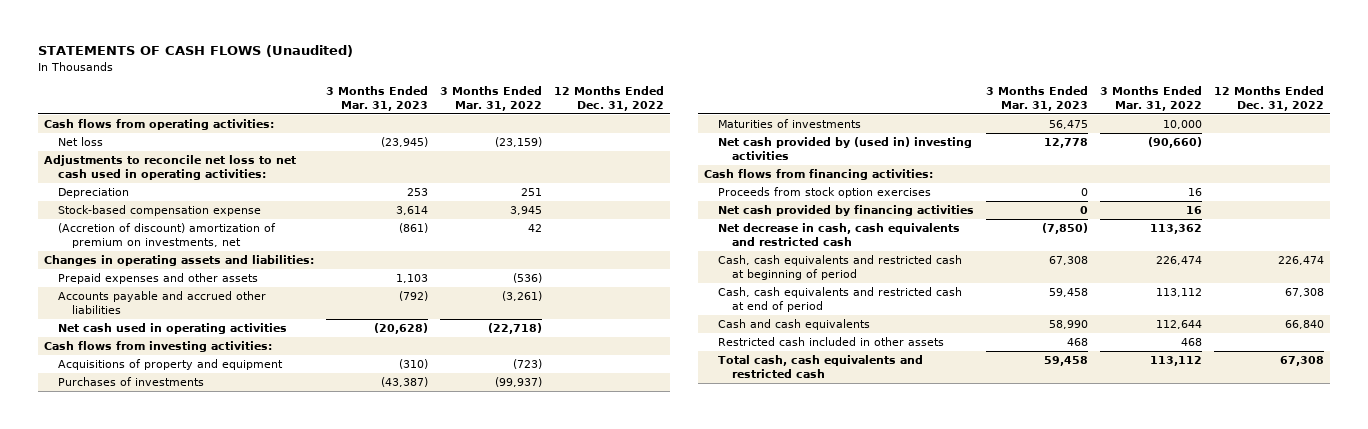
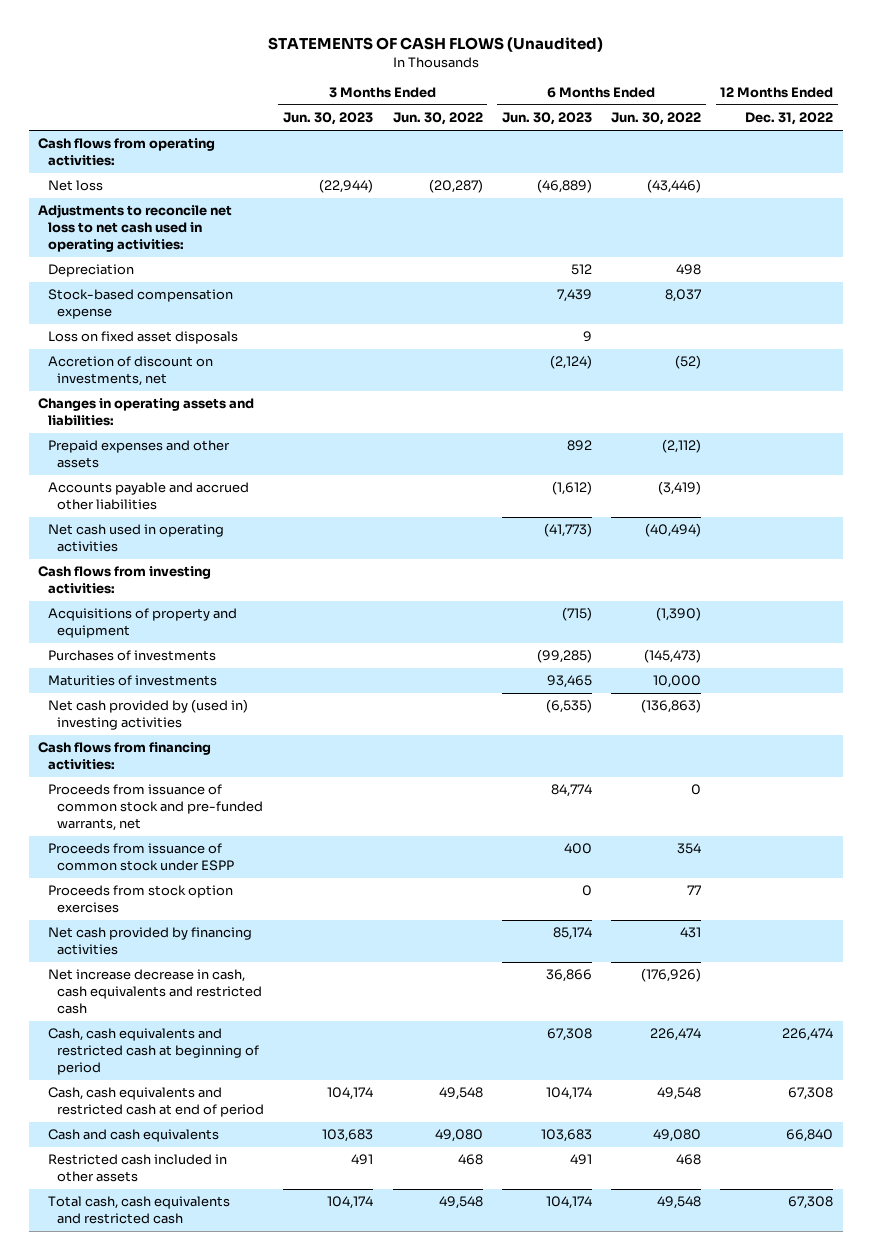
- | 3 Months Ended Mar. 31, 2023 | 3 Months Ended Mar. 31, 2022 | 12 Months Ended Dec. 31, 2022
+ | 3 Months Ended Jun. 30, 2023 | 3 Months Ended Jun. 30, 2022 | 6 Months Ended Jun. 30, 2023 | 6 Months Ended Jun. 30, 2022 | 12 Months Ended Dec. 31, 2022
- (Accretion of discount) amortization of premium on investments, net | (861) | 42 |
+ Loss on fixed asset disposals | | | 9 | |
+ Accretion of discount on investments, net | | | (2,124) | (52) |
+ Proceeds from issuance of common stock and pre-funded warrants, net | | | 84,774 | 0 |
+ Proceeds from issuance of common stock under ESPP | | | 400 | 354 |
- Net decrease in cash, cash equivalents and restricted cash | (7,850) | 113,362 |
+ Net increase decrease in cash, cash equivalents and restricted cash | | | 36,866 | (176,926) |

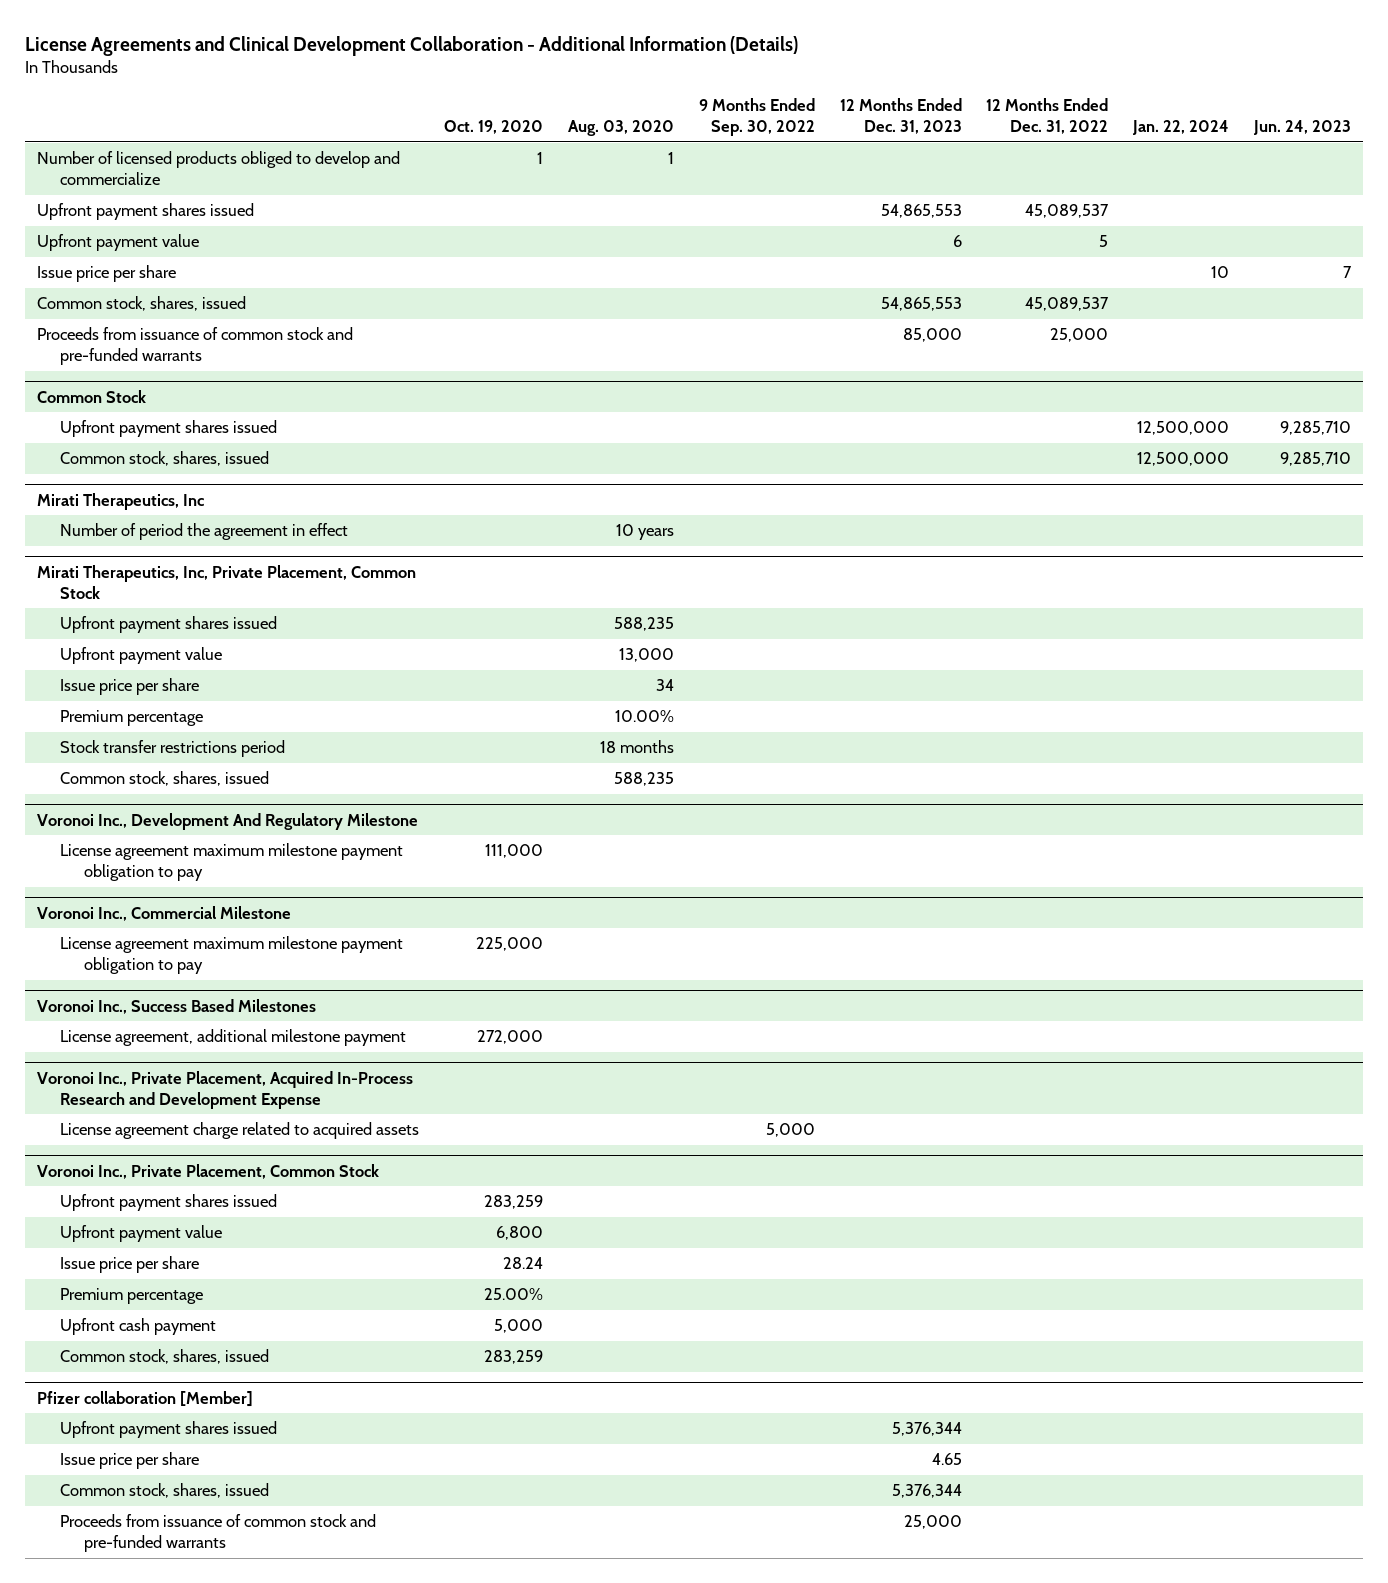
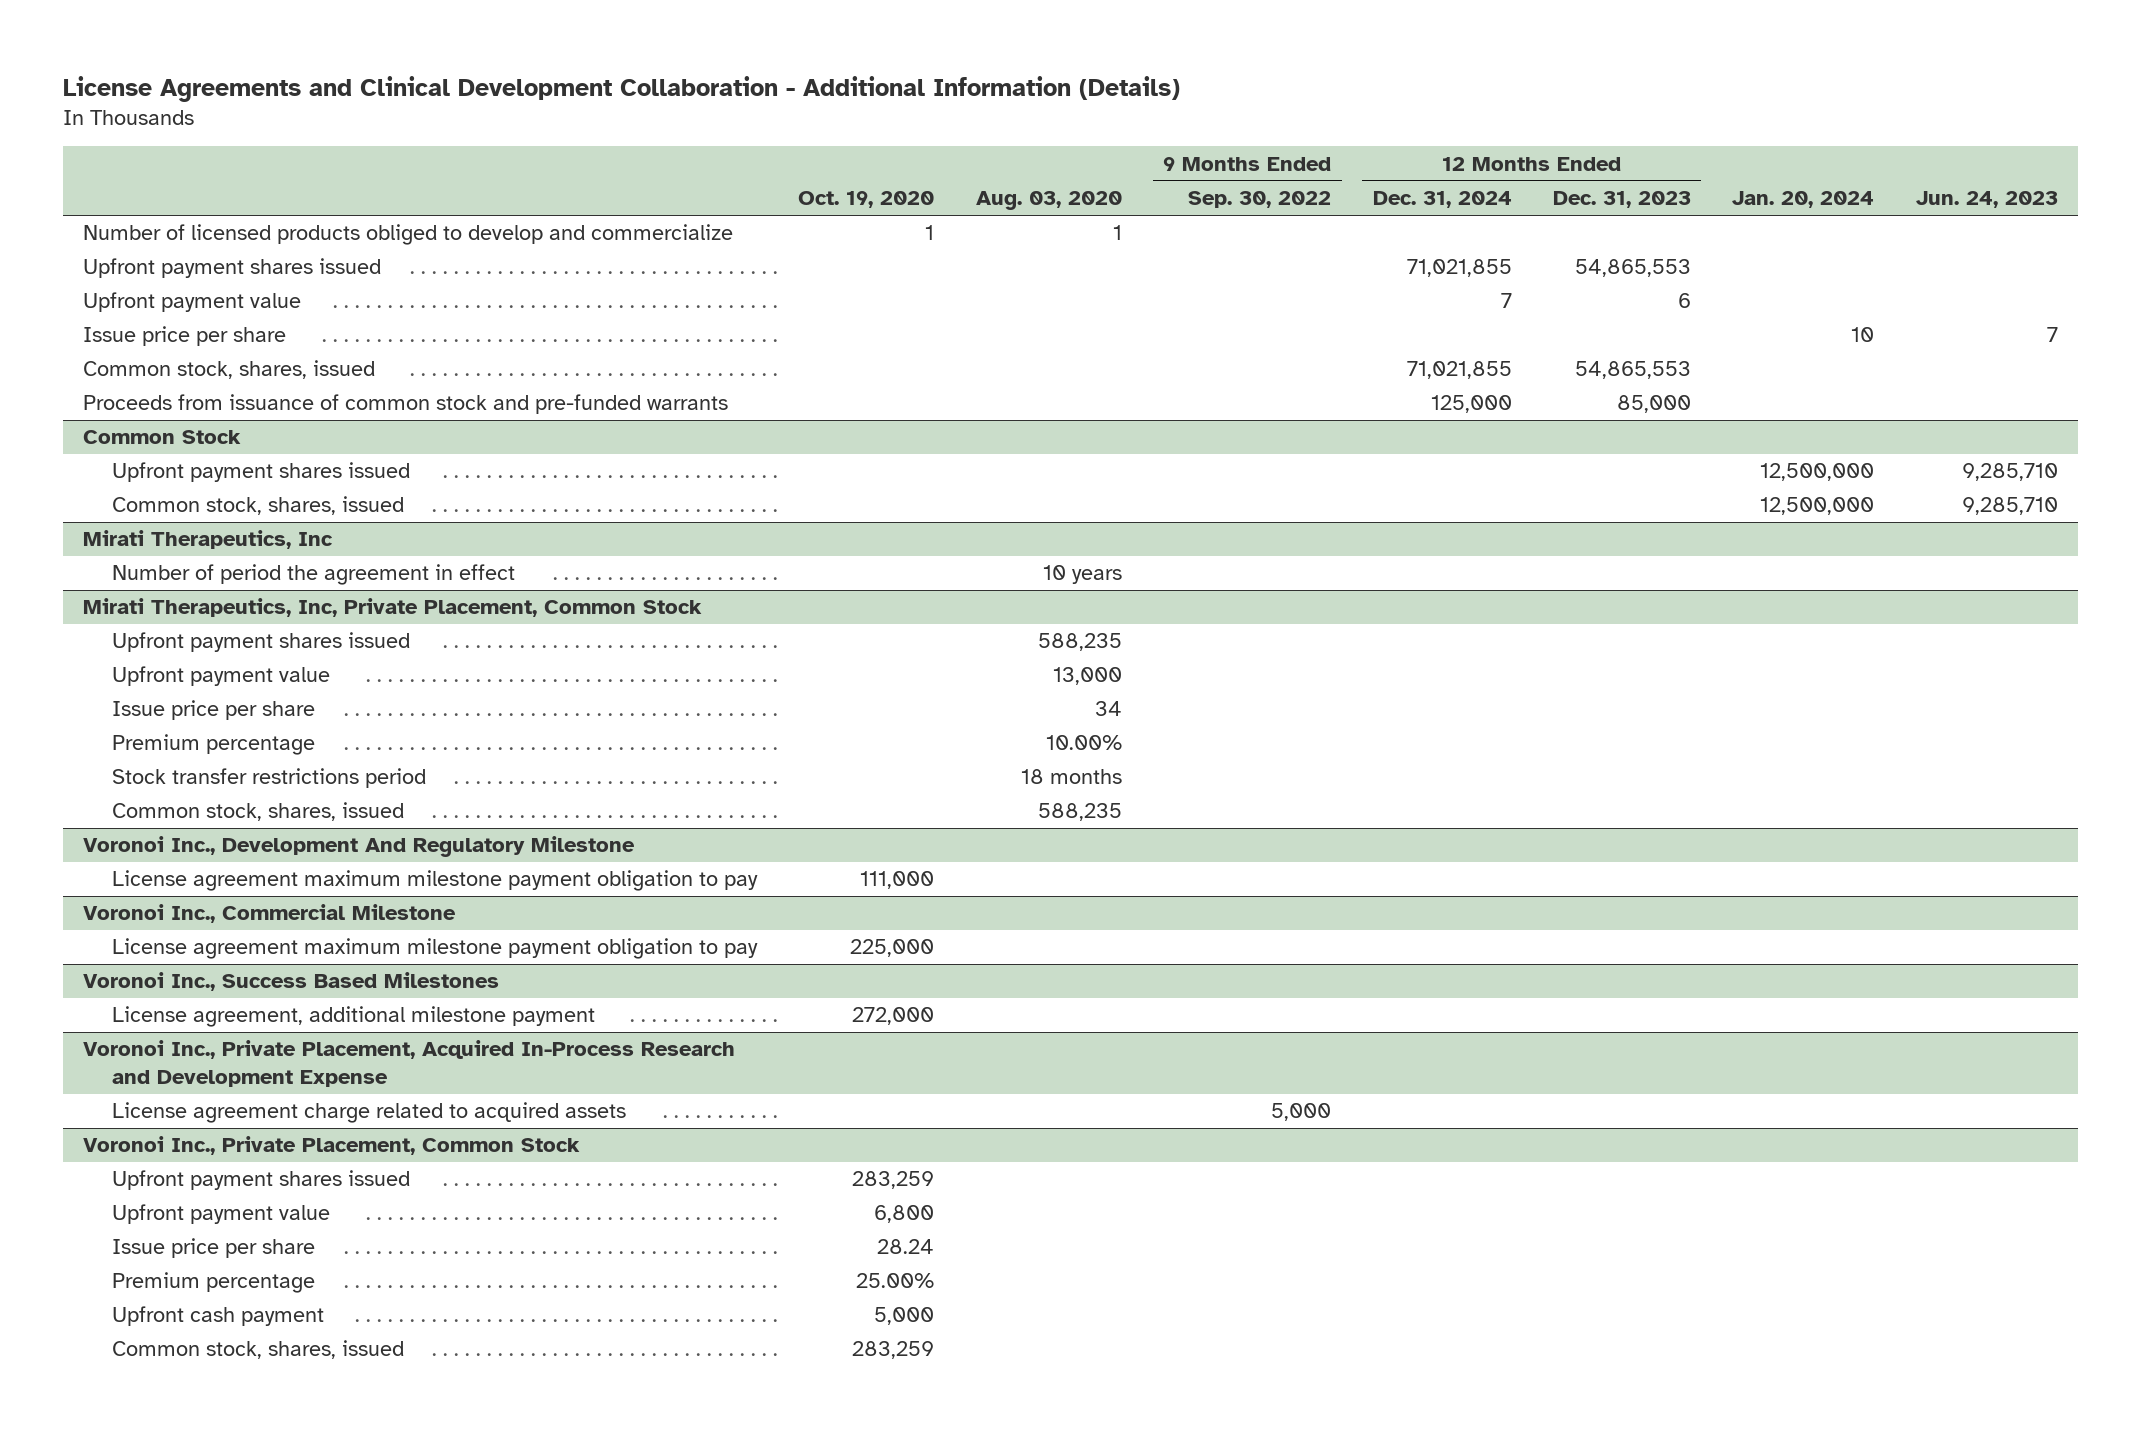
- | Oct. 19, 2020 | Aug. 03, 2020 | 9 Months Ended Sep. 30, 2022 | 12 Months Ended Dec. 31, 2023 | 12 Months Ended Dec. 31, 2022 | Jan. 22, 2024 | Jun. 24, 2023
+ | Oct. 19, 2020 | Aug. 03, 2020 | 9 Months Ended Sep. 30, 2022 | 12 Months Ended Dec. 31, 2024 | 12 Months Ended Dec. 31, 2023 | Jan. 20, 2024 | Jun. 24, 2023
- Pfizer collaboration [Member]
- Upfront payment shares issued | | | | 5,376,344 | | |
- Issue price per share | | | | 4.65 | | |
- Common stock, shares, issued | | | | 5,376,344 | | |
- Proceeds from issuance of common stock and pre-funded warrants | | | | 25,000 | | |

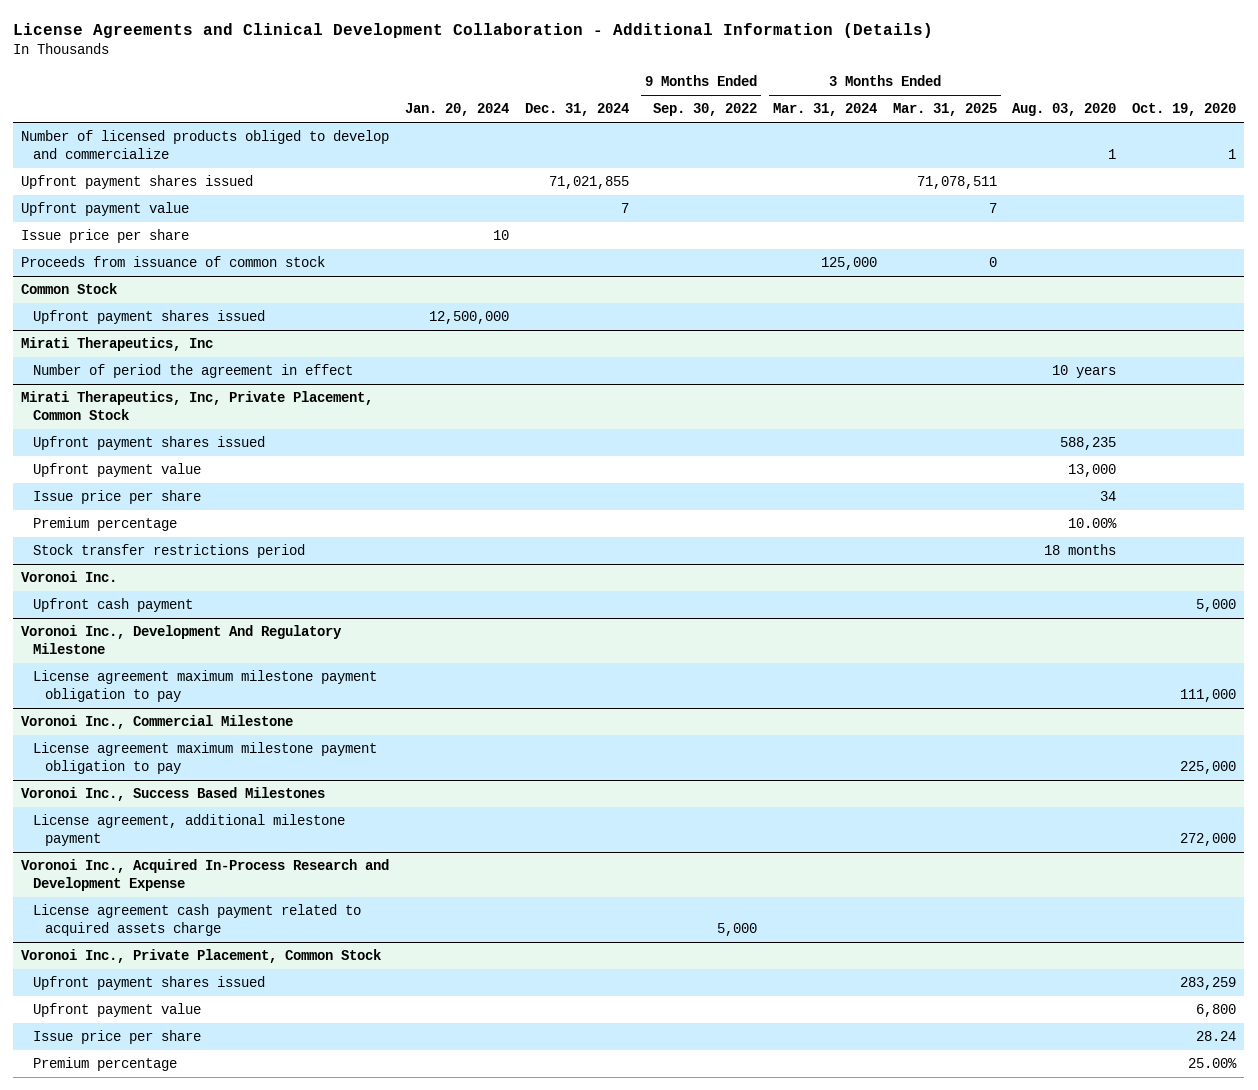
- | Oct. 19, 2020 | Aug. 03, 2020 | 9 Months Ended Sep. 30, 2022 | 12 Months Ended Dec. 31, 2024 | 12 Months Ended Dec. 31, 2023 | Jan. 20, 2024 | Jun. 24, 2023
+ | Jan. 20, 2024 | Dec. 31, 2024 | 9 Months Ended Sep. 30, 2022 | 3 Months Ended Mar. 31, 2024 | 3 Months Ended Mar. 31, 2025 | Aug. 03, 2020 | Oct. 19, 2020
- Common stock, shares, issued | | | | 71,021,855 | 54,865,553 | |
- Proceeds from issuance of common stock and pre-funded warrants | | | | 125,000 | 85,000 | |
+ Proceeds from issuance of common stock | | | | 125,000 | 0 | |
@ Common Stock
- Common stock, shares, issued | | | | | | 12,500,000 | 9,285,710
@ Mirati Therapeutics, Inc, Private Placement, Common Stock
- Common stock, shares, issued | | 588,235 | | | | |
+ Voronoi Inc.
+ Upfront cash payment | | | | | | | 5,000
- Voronoi Inc., Private Placement, Acquired In-Process Research and Development Expense
- License agreement charge related to acquired assets | | | 5,000 | | | |
+ Voronoi Inc., Acquired In-Process Research and Development Expense
+ License agreement cash payment related to acquired assets charge | | | 5,000 | | | |
@ Voronoi Inc., Private Placement, Common Stock
- Upfront cash payment | 5,000 | | | | | |
- Common stock, shares, issued | 283,259 | | | | | |

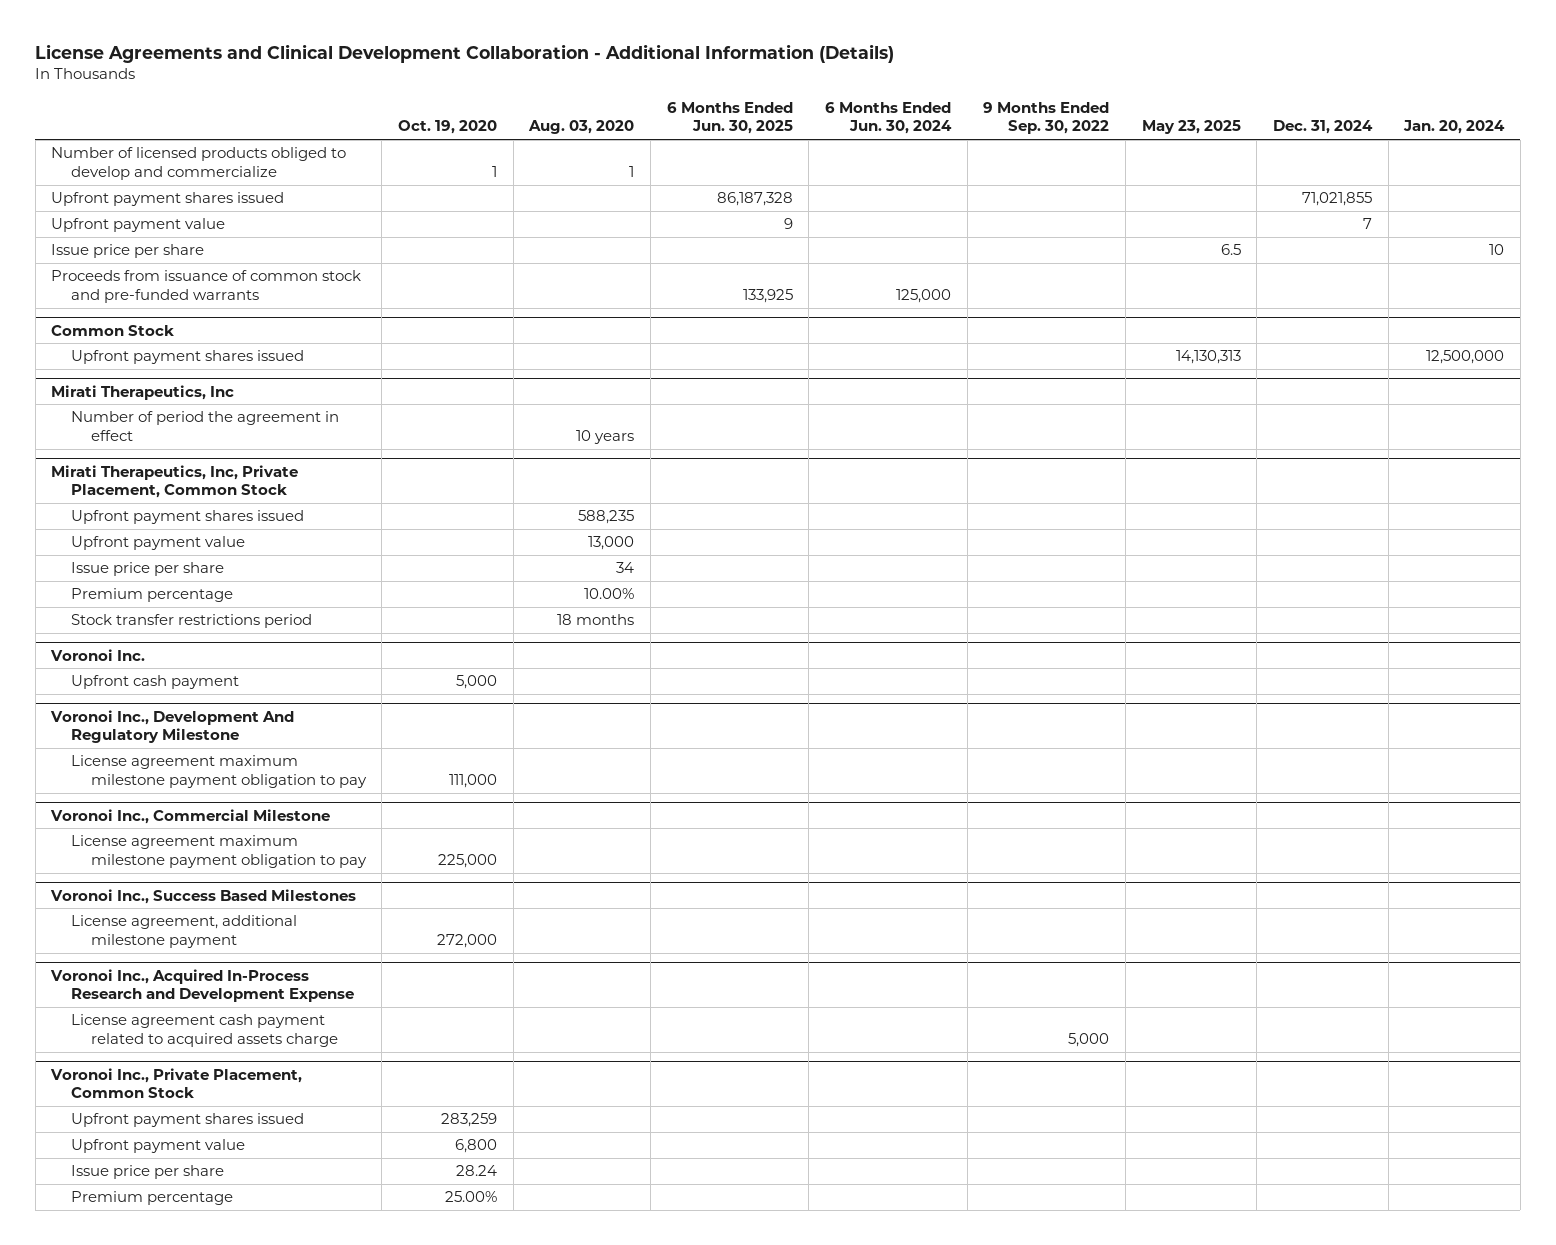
- | Jan. 20, 2024 | Dec. 31, 2024 | 9 Months Ended Sep. 30, 2022 | 3 Months Ended Mar. 31, 2024 | 3 Months Ended Mar. 31, 2025 | Aug. 03, 2020 | Oct. 19, 2020
+ | Oct. 19, 2020 | Aug. 03, 2020 | 6 Months Ended Jun. 30, 2025 | 6 Months Ended Jun. 30, 2024 | 9 Months Ended Sep. 30, 2022 | May 23, 2025 | Dec. 31, 2024 | Jan. 20, 2024
- Proceeds from issuance of common stock | | | | 125,000 | 0 | |
+ Proceeds from issuance of common stock and pre-funded warrants | | | 133,925 | 125,000 | | | |

